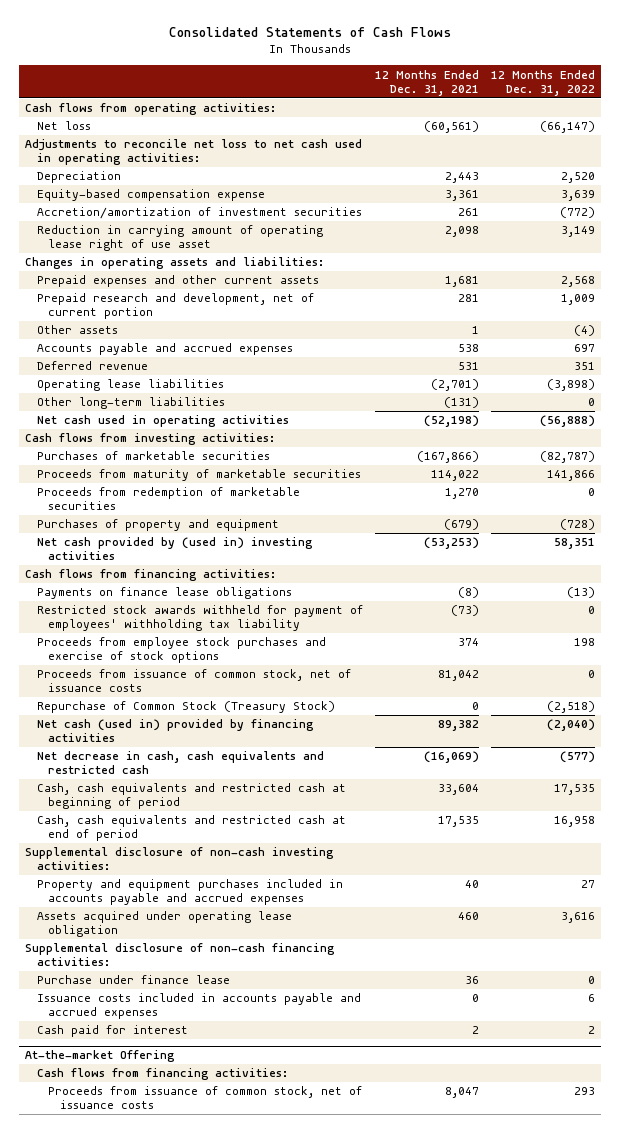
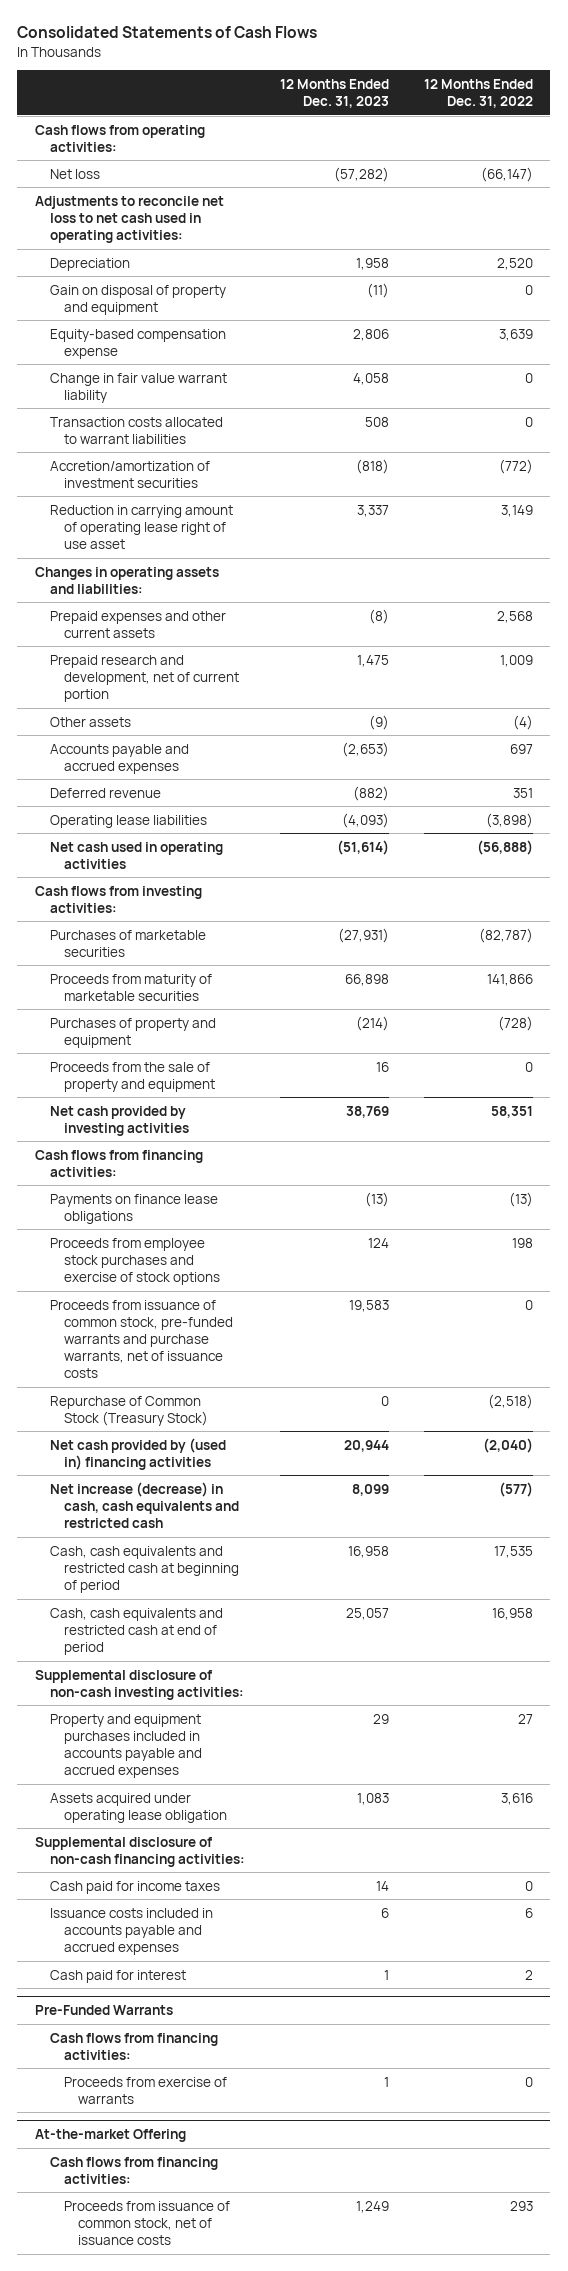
- | 12 Months Ended Dec. 31, 2021 | 12 Months Ended Dec. 31, 2022
+ | 12 Months Ended Dec. 31, 2023 | 12 Months Ended Dec. 31, 2022
+ Gain on disposal of property and equipment | (11) | 0
+ Change in fair value warrant liability | 4,058 | 0
+ Transaction costs allocated to warrant liabilities | 508 | 0
- Other long-term liabilities | (131) | 0
- Proceeds from redemption of marketable securities | 1,270 | 0
- Net cash provided by (used in) investing activities | (53,253) | 58,351
+ Proceeds from the sale of property and equipment | 16 | 0
+ Net cash provided by investing activities | 38,769 | 58,351
- Restricted stock awards withheld for payment of employees' withholding tax liability | (73) | 0
- Proceeds from issuance of common stock, net of issuance costs | 81,042 | 0
+ Proceeds from issuance of common stock, pre-funded warrants and purchase warrants, net of issuance costs | 19,583 | 0
- Net cash (used in) provided by financing activities | 89,382 | (2,040)
- Net decrease in cash, cash equivalents and restricted cash | (16,069) | (577)
+ Net cash provided by (used in) financing activities | 20,944 | (2,040)
+ Net increase (decrease) in cash, cash equivalents and restricted cash | 8,099 | (577)
- Purchase under finance lease | 36 | 0
+ Cash paid for income taxes | 14 | 0
+ Pre-Funded Warrants
+ Cash flows from financing activities:
+ Proceeds from exercise of warrants | 1 | 0

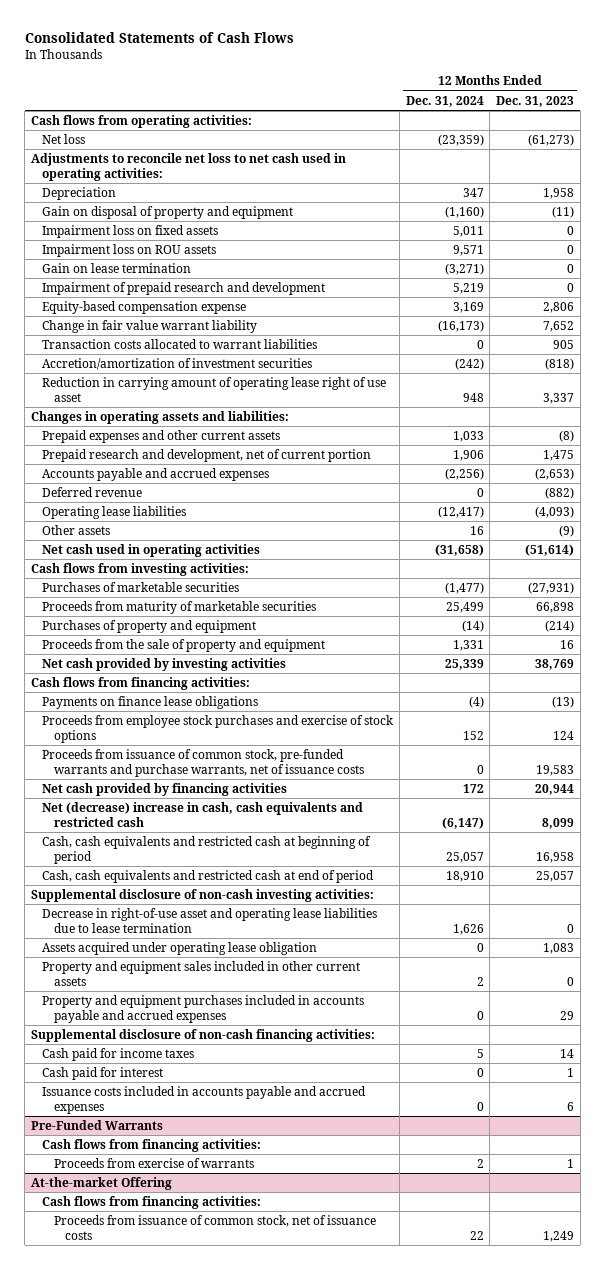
- | 12 Months Ended Dec. 31, 2023 | 12 Months Ended Dec. 31, 2022
+ | 12 Months Ended Dec. 31, 2024 | 12 Months Ended Dec. 31, 2023
- Net loss | (57,282) | (66,147)
+ Net loss | (23,359) | (61,273)
+ Impairment loss on fixed assets | 5,011 | 0
+ Impairment loss on ROU assets | 9,571 | 0
+ Gain on lease termination | (3,271) | 0
+ Impairment of prepaid research and development | 5,219 | 0
- Change in fair value warrant liability | 4,058 | 0
- Transaction costs allocated to warrant liabilities | 508 | 0
+ Change in fair value warrant liability | (16,173) | 7,652
+ Transaction costs allocated to warrant liabilities | 0 | 905
moved down: Other assets | 16 | (9)
- Repurchase of Common Stock (Treasury Stock) | 0 | (2,518)
- Net cash provided by (used in) financing activities | 20,944 | (2,040)
- Net increase (decrease) in cash, cash equivalents and restricted cash | 8,099 | (577)
+ Net cash provided by financing activities | 172 | 20,944
+ Net (decrease) increase in cash, cash equivalents and restricted cash | (6,147) | 8,099
+ Decrease in right-of-use asset and operating lease liabilities due to lease termination | 1,626 | 0
+ Property and equipment sales included in other current assets | 2 | 0
moved down: Property and equipment purchases included in accounts payable and accrued expenses | 0 | 29
moved down: Issuance costs included in accounts payable and accrued expenses | 0 | 6

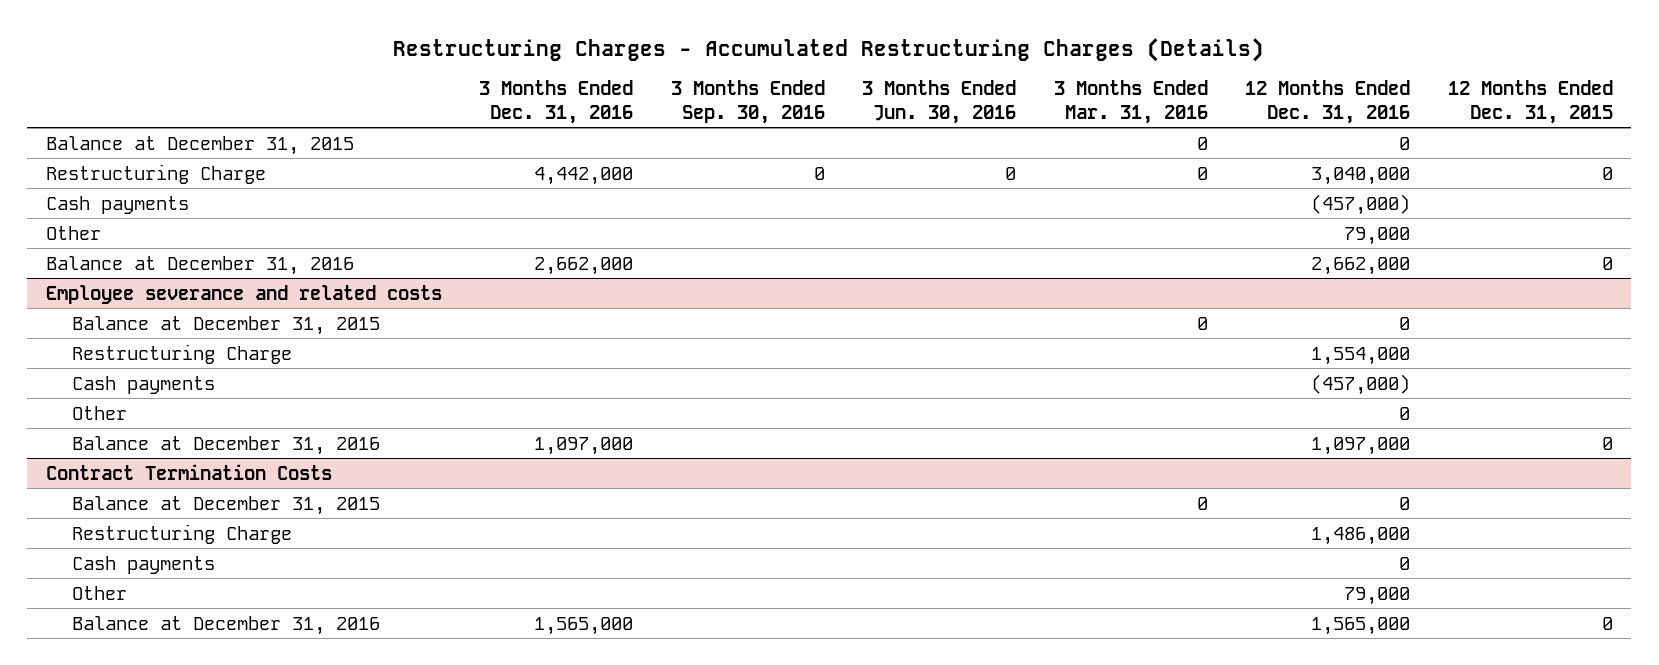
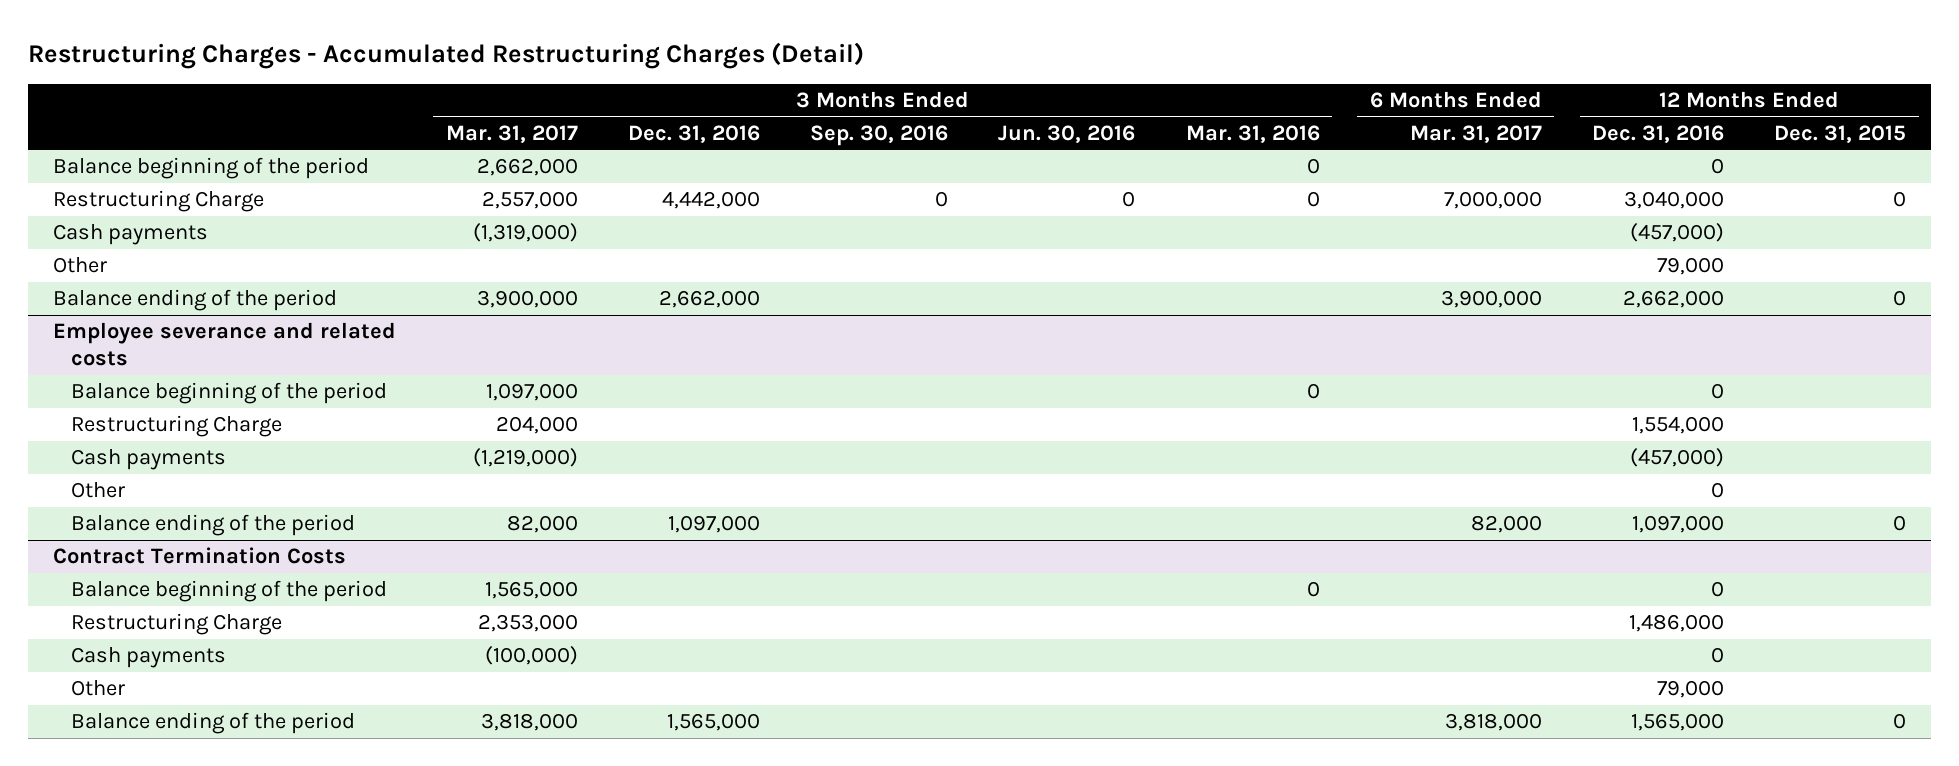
- Restructuring Charges - Accumulated Restructuring Charges (Details)
+ Restructuring Charges - Accumulated Restructuring Charges (Detail)
- | 3 Months Ended Dec. 31, 2016 | 3 Months Ended Sep. 30, 2016 | 3 Months Ended Jun. 30, 2016 | 3 Months Ended Mar. 31, 2016 | 12 Months Ended Dec. 31, 2016 | 12 Months Ended Dec. 31, 2015
+ | 3 Months Ended Mar. 31, 2017 | 3 Months Ended Dec. 31, 2016 | 3 Months Ended Sep. 30, 2016 | 3 Months Ended Jun. 30, 2016 | 3 Months Ended Mar. 31, 2016 | 6 Months Ended Mar. 31, 2017 | 12 Months Ended Dec. 31, 2016 | 12 Months Ended Dec. 31, 2015
- Balance at December 31, 2015 | | | | 0 | 0 |
+ Balance beginning of the period | 2,662,000 | | | | 0 | | 0 |
- Balance at December 31, 2016 | 2,662,000 | | | | 2,662,000 | 0
+ Balance ending of the period | 3,900,000 | 2,662,000 | | | | 3,900,000 | 2,662,000 | 0
@ Employee severance and related costs
- Balance at December 31, 2015 | | | | 0 | 0 |
+ Balance beginning of the period | 1,097,000 | | | | 0 | | 0 |
- Balance at December 31, 2016 | 1,097,000 | | | | 1,097,000 | 0
+ Balance ending of the period | 82,000 | 1,097,000 | | | | 82,000 | 1,097,000 | 0
@ Contract Termination Costs
- Balance at December 31, 2015 | | | | 0 | 0 |
+ Balance beginning of the period | 1,565,000 | | | | 0 | | 0 |
- Balance at December 31, 2016 | 1,565,000 | | | | 1,565,000 | 0
+ Balance ending of the period | 3,818,000 | 1,565,000 | | | | 3,818,000 | 1,565,000 | 0

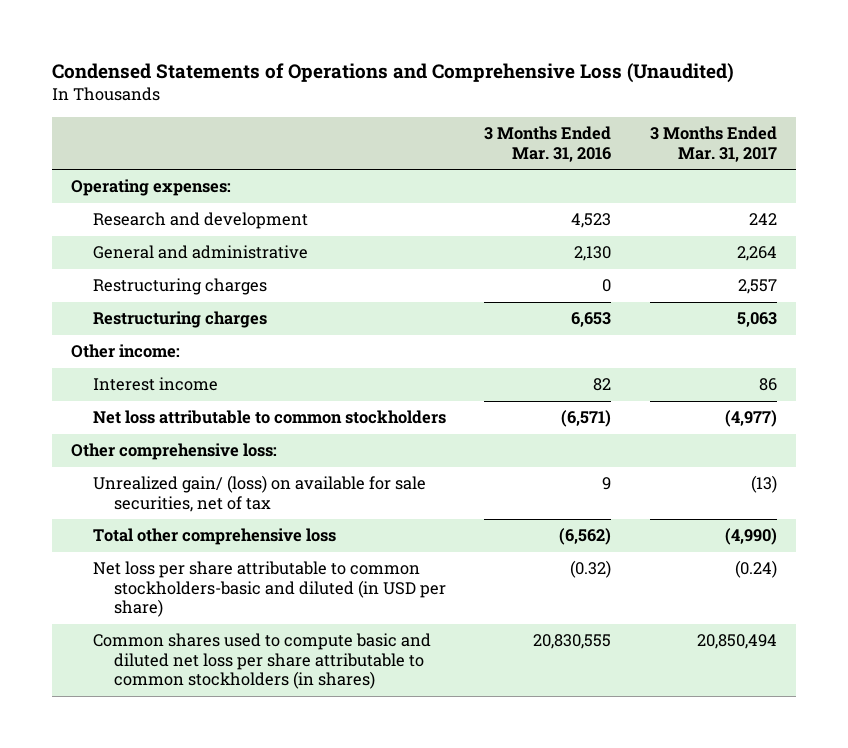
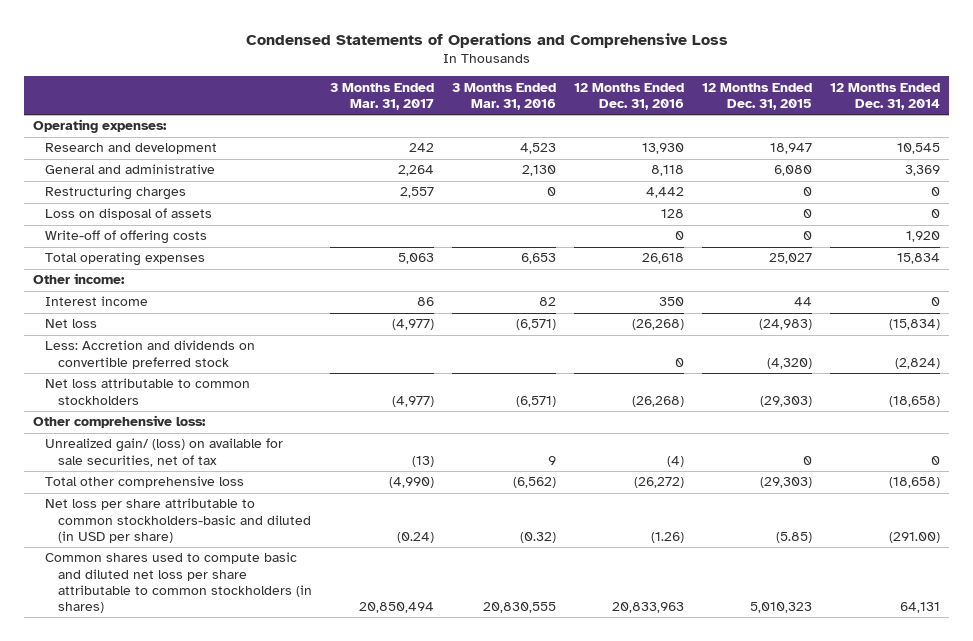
- Condensed Statements of Operations and Comprehensive Loss (Unaudited)
+ Condensed Statements of Operations and Comprehensive Loss
- | 3 Months Ended Mar. 31, 2016 | 3 Months Ended Mar. 31, 2017
+ | 3 Months Ended Mar. 31, 2017 | 3 Months Ended Mar. 31, 2016 | 12 Months Ended Dec. 31, 2016 | 12 Months Ended Dec. 31, 2015 | 12 Months Ended Dec. 31, 2014
- Restructuring charges | 6,653 | 5,063
+ Loss on disposal of assets | | | 128 | 0 | 0
+ Write-off of offering costs | | | 0 | 0 | 1,920
+ Total operating expenses | 5,063 | 6,653 | 26,618 | 25,027 | 15,834
+ Net loss | (4,977) | (6,571) | (26,268) | (24,983) | (15,834)
+ Less: Accretion and dividends on convertible preferred stock | | | 0 | (4,320) | (2,824)

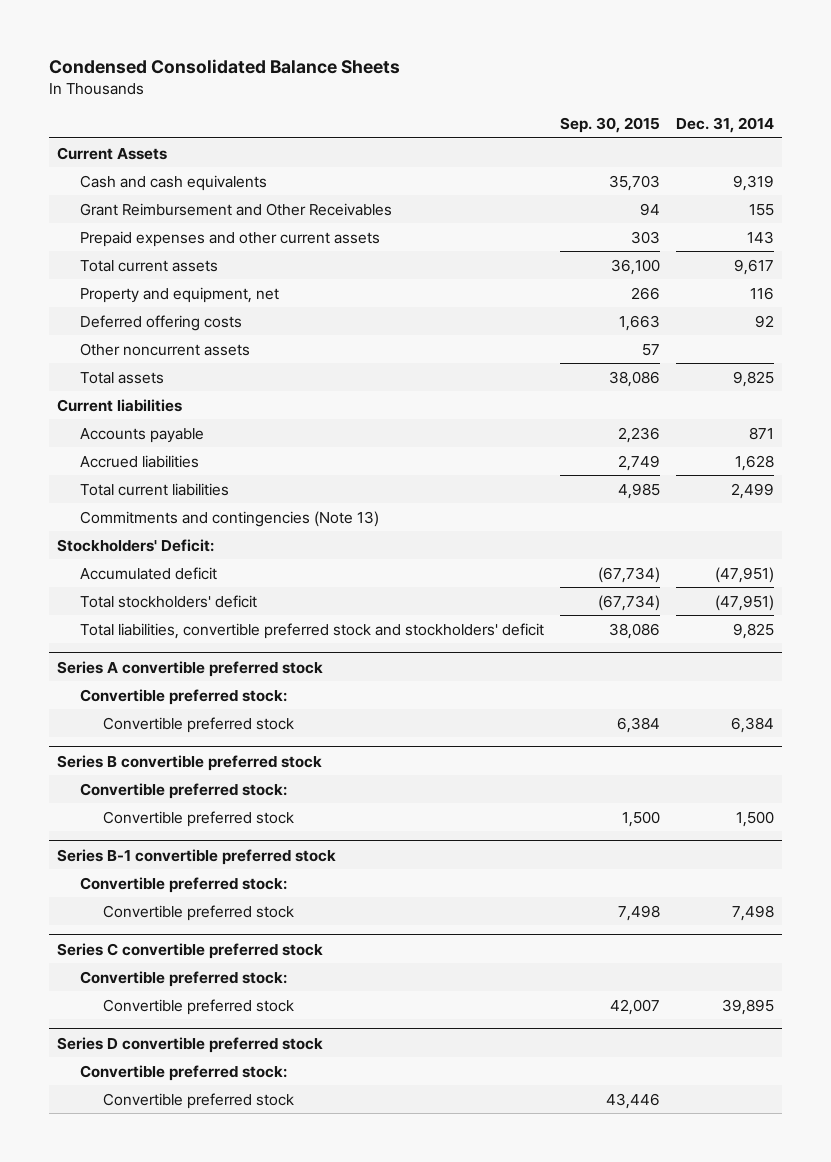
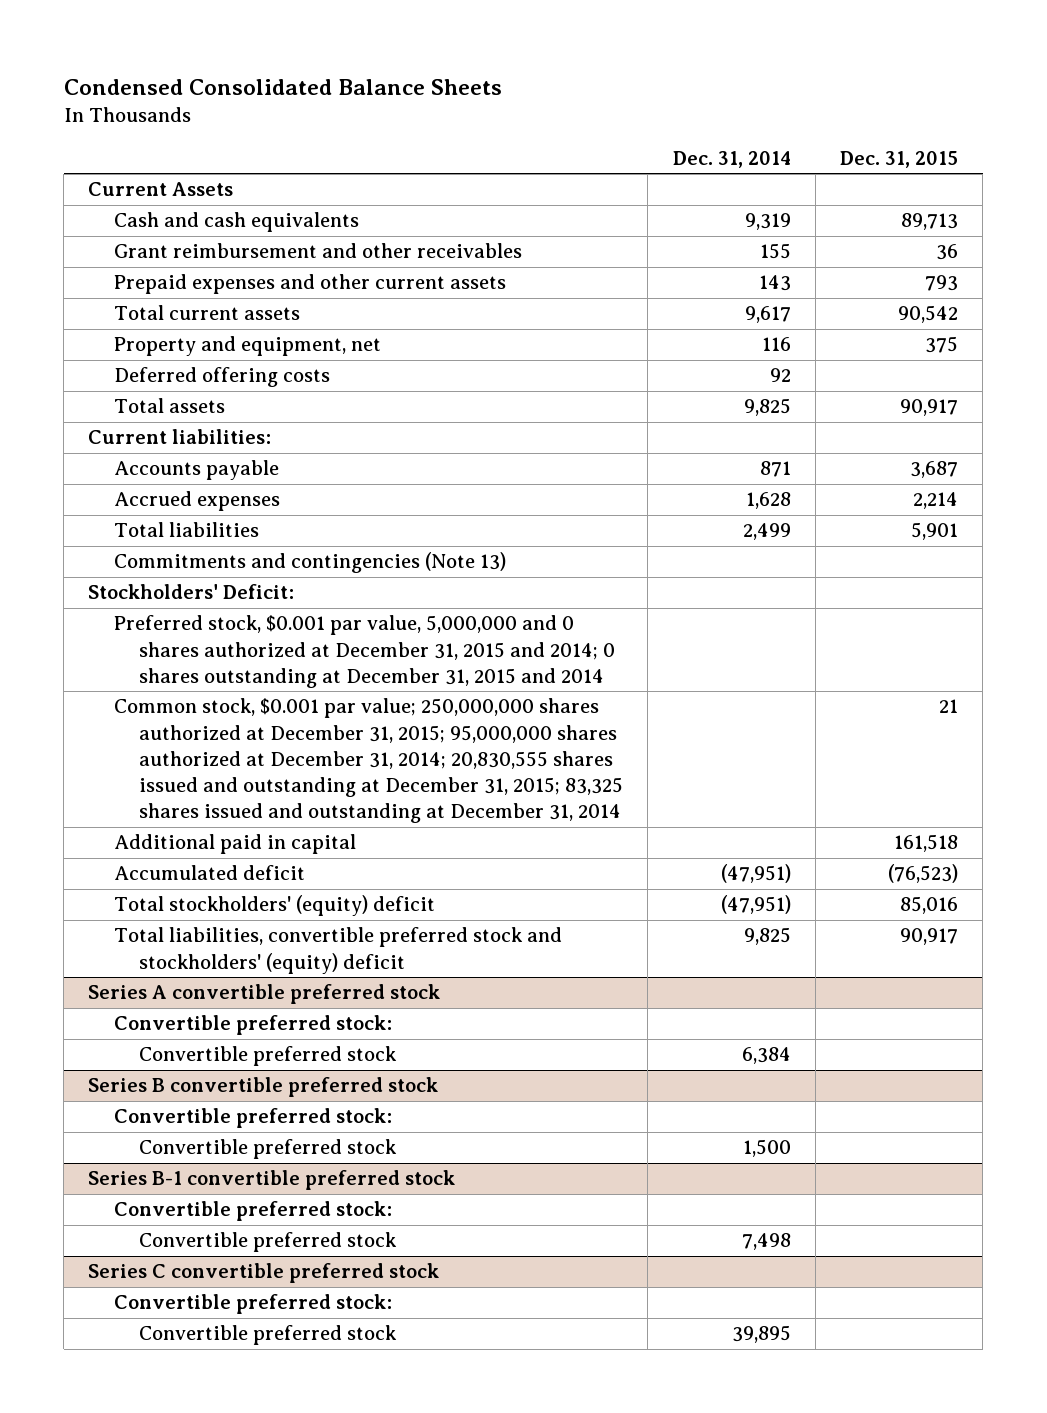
- | Sep. 30, 2015 | Dec. 31, 2014
+ | Dec. 31, 2014 | Dec. 31, 2015
- Grant Reimbursement and Other Receivables | 94 | 155
+ Grant reimbursement and other receivables | 155 | 36
- Other noncurrent assets | 57 |
- Current liabilities
+ Current liabilities:
- Accrued liabilities | 2,749 | 1,628
- Total current liabilities | 4,985 | 2,499
+ Accrued expenses | 1,628 | 2,214
+ Total liabilities | 2,499 | 5,901
+ Preferred stock, $0.001 par value, 5,000,000 and 0 shares authorized at December 31, 2015 and 2014; 0 shares outstanding at December 31, 2015 and 2014
+ Common stock, $0.001 par value; 250,000,000 shares authorized at December 31, 2015; 95,000,000 shares authorized at December 31, 2014; 20,830,555 shares issued and outstanding at December 31, 2015; 83,325 shares issued and outstanding at December 31, 2014 | | 21
+ Additional paid in capital | | 161,518
- Total stockholders' deficit | (67,734) | (47,951)
- Total liabilities, convertible preferred stock and stockholders' deficit | 38,086 | 9,825
+ Total stockholders' (equity) deficit | (47,951) | 85,016
+ Total liabilities, convertible preferred stock and stockholders' (equity) deficit | 9,825 | 90,917
- Series D convertible preferred stock
- Convertible preferred stock:
- Convertible preferred stock | 43,446 |

